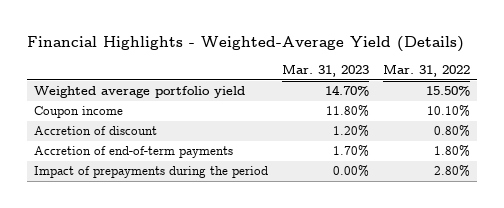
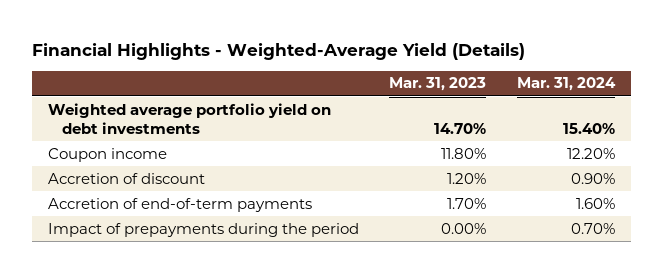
- | Mar. 31, 2023 | Mar. 31, 2022
+ | Mar. 31, 2023 | Mar. 31, 2024
- Weighted average portfolio yield | 14.70% | 15.50%
+ Weighted average portfolio yield on debt investments | 14.70% | 15.40%

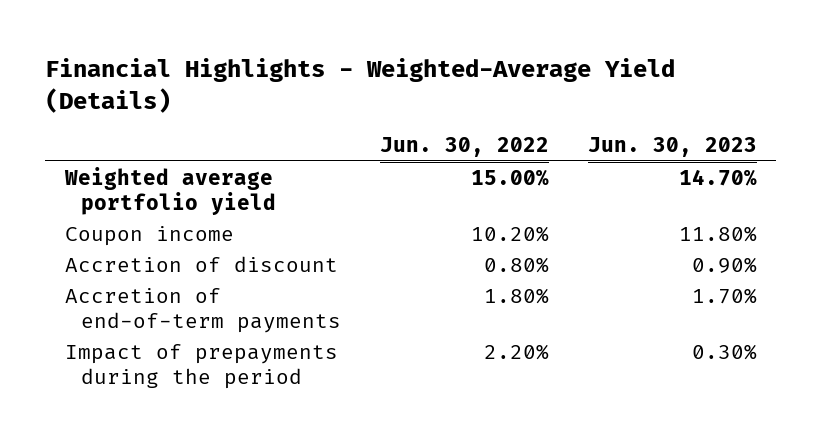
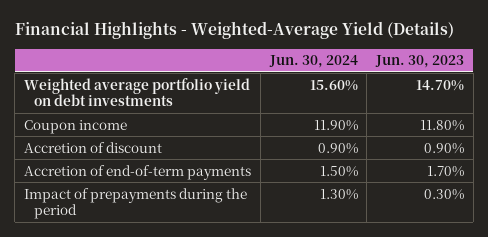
- | Jun. 30, 2022 | Jun. 30, 2023
+ | Jun. 30, 2024 | Jun. 30, 2023
- Weighted average portfolio yield | 15.00% | 14.70%
+ Weighted average portfolio yield on debt investments | 15.60% | 14.70%

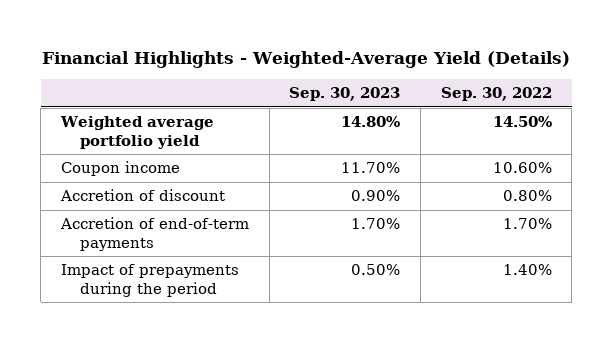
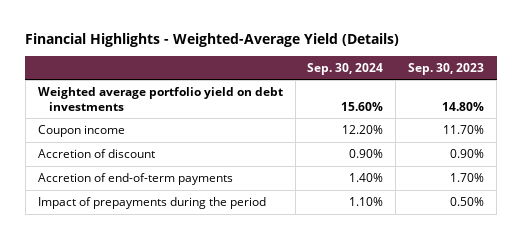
- | Sep. 30, 2023 | Sep. 30, 2022
+ | Sep. 30, 2024 | Sep. 30, 2023
- Weighted average portfolio yield | 14.80% | 14.50%
+ Weighted average portfolio yield on debt investments | 15.60% | 14.80%

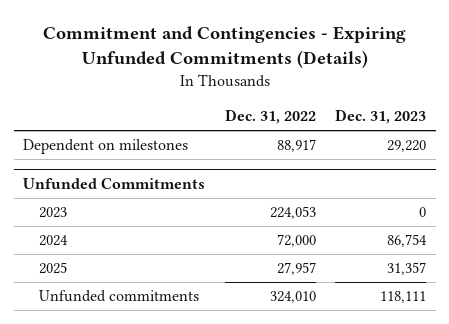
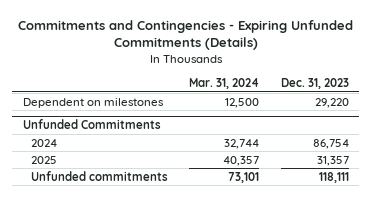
- Commitment and Contingencies - Expiring Unfunded Commitments (Details)
+ Commitments and Contingencies - Expiring Unfunded Commitments (Details)
- | Dec. 31, 2022 | Dec. 31, 2023
+ | Mar. 31, 2024 | Dec. 31, 2023
@ Unfunded Commitments
- 2023 | 224,053 | 0

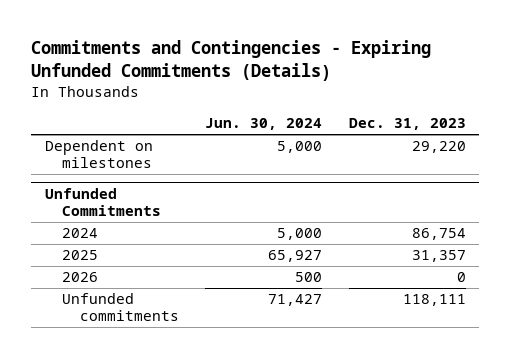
- | Mar. 31, 2024 | Dec. 31, 2023
+ | Jun. 30, 2024 | Dec. 31, 2023
@ Unfunded Commitments
+ 2026 | 500 | 0

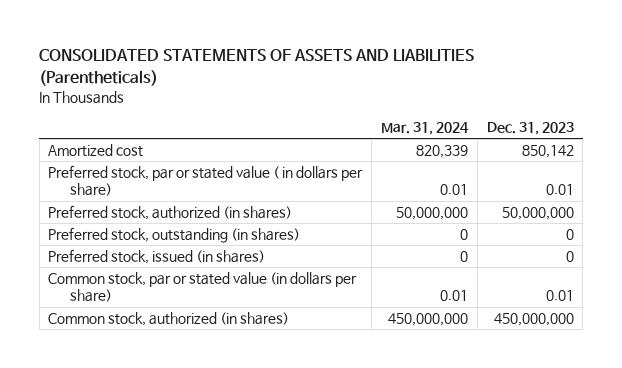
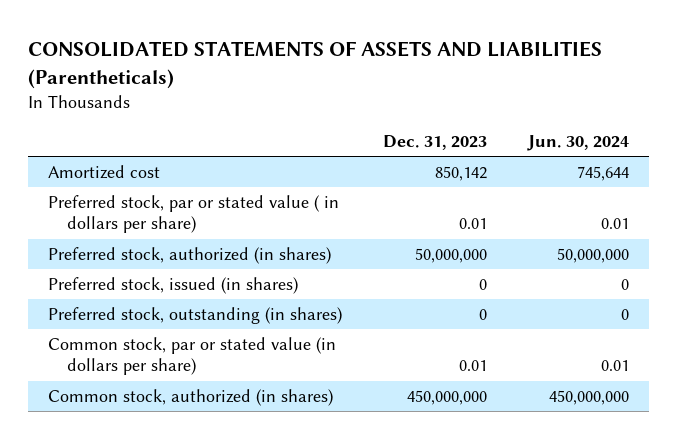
- | Mar. 31, 2024 | Dec. 31, 2023
+ | Dec. 31, 2023 | Jun. 30, 2024
moved down: Preferred stock, outstanding (in shares) | 0 | 0

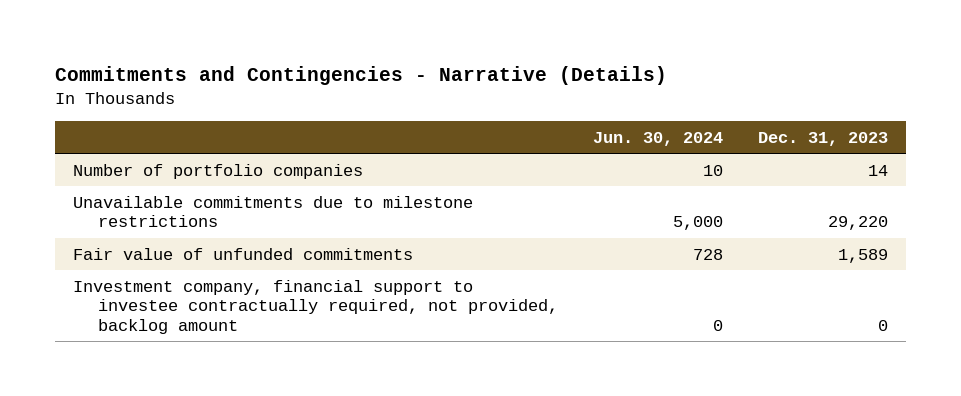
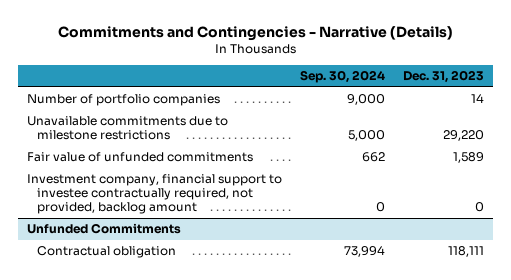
- | Jun. 30, 2024 | Dec. 31, 2023
+ | Sep. 30, 2024 | Dec. 31, 2023
+ Unfunded Commitments
+ Contractual obligation | 73,994 | 118,111

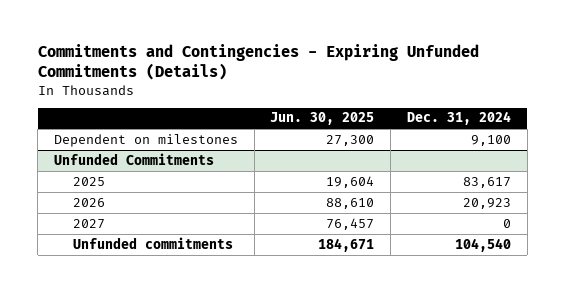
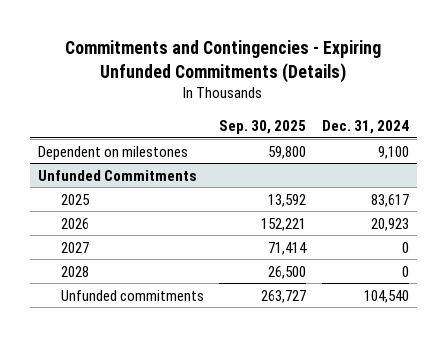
- | Jun. 30, 2025 | Dec. 31, 2024
+ | Sep. 30, 2025 | Dec. 31, 2024
@ Unfunded Commitments
+ 2028 | 26,500 | 0

